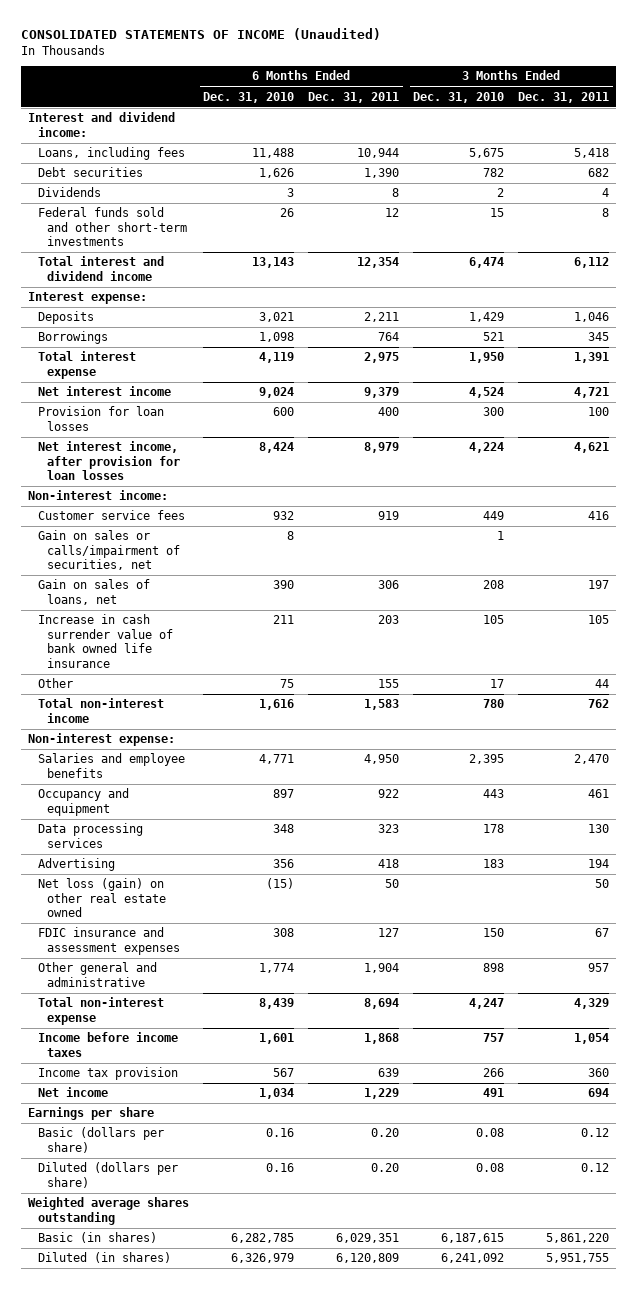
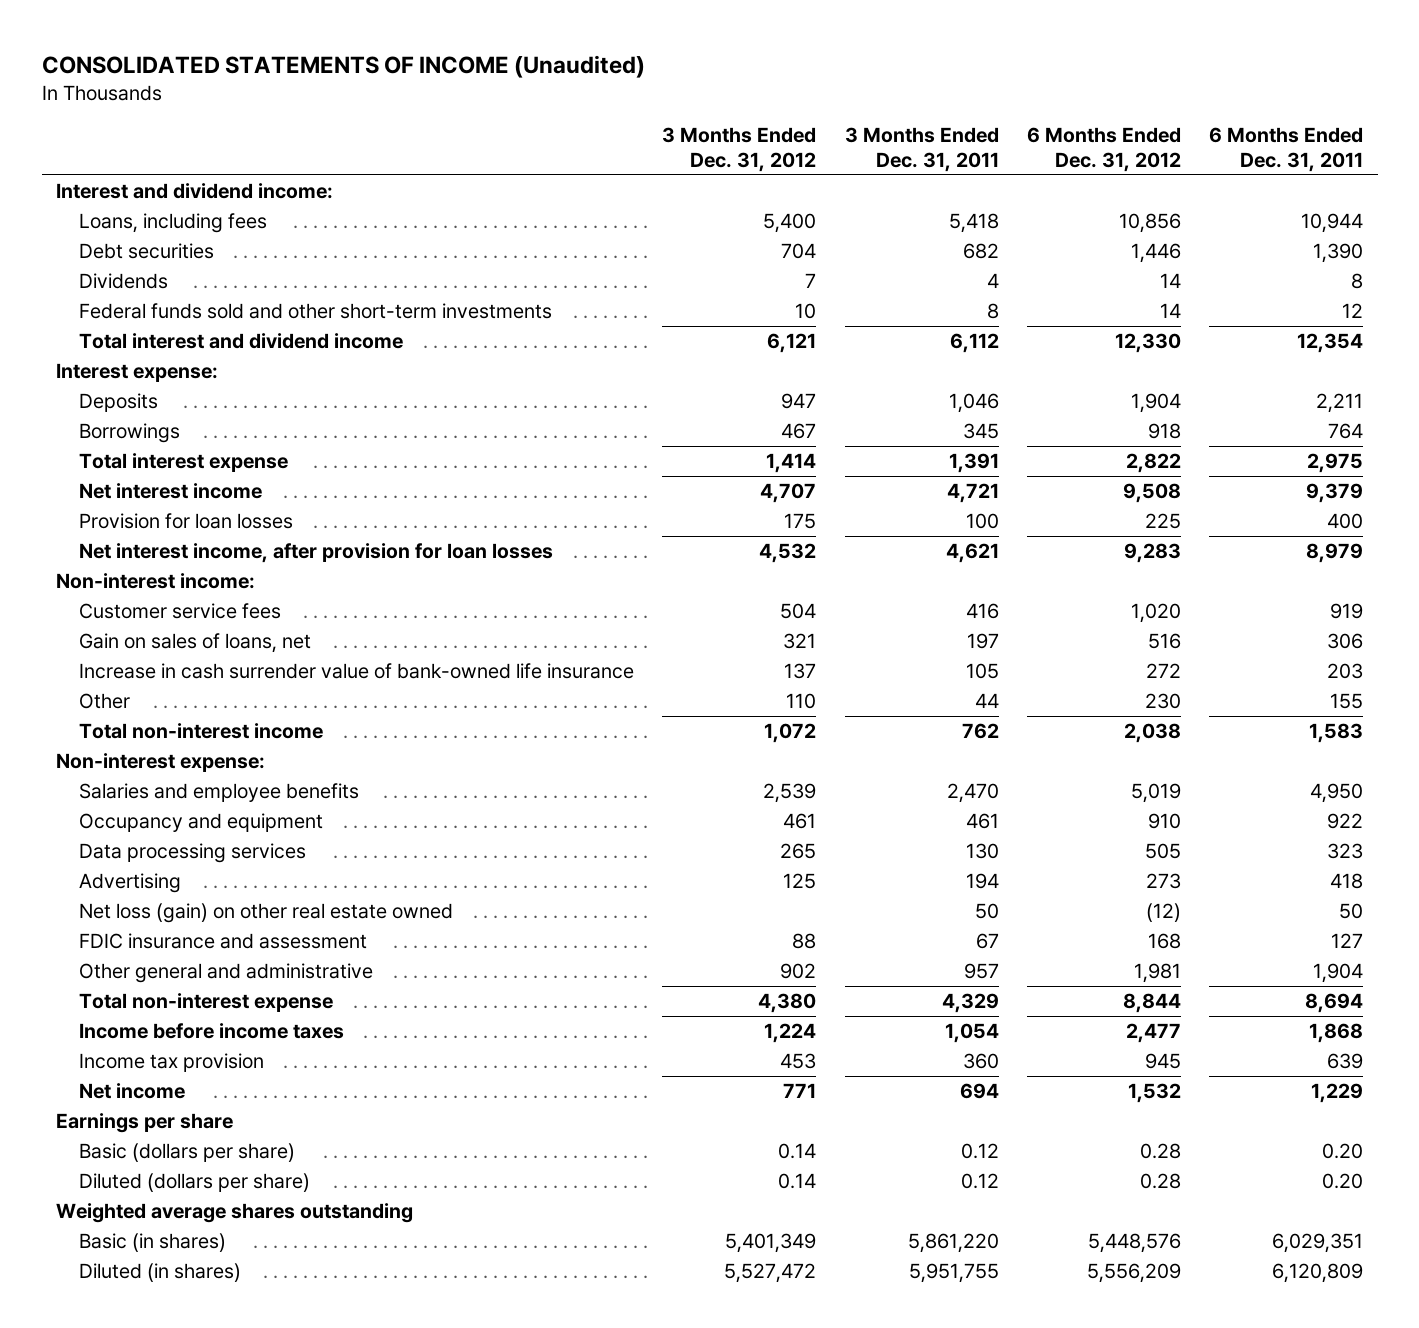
- | 6 Months Ended Dec. 31, 2010 | 6 Months Ended Dec. 31, 2011 | 3 Months Ended Dec. 31, 2010 | 3 Months Ended Dec. 31, 2011
+ | 3 Months Ended Dec. 31, 2012 | 3 Months Ended Dec. 31, 2011 | 6 Months Ended Dec. 31, 2012 | 6 Months Ended Dec. 31, 2011
- Gain on sales or calls/impairment of securities, net | 8 | | 1 |
- Increase in cash surrender value of bank owned life insurance | 211 | 203 | 105 | 105
+ Increase in cash surrender value of bank-owned life insurance | 137 | 105 | 272 | 203
- FDIC insurance and assessment expenses | 308 | 127 | 150 | 67
+ FDIC insurance and assessment | 88 | 67 | 168 | 127

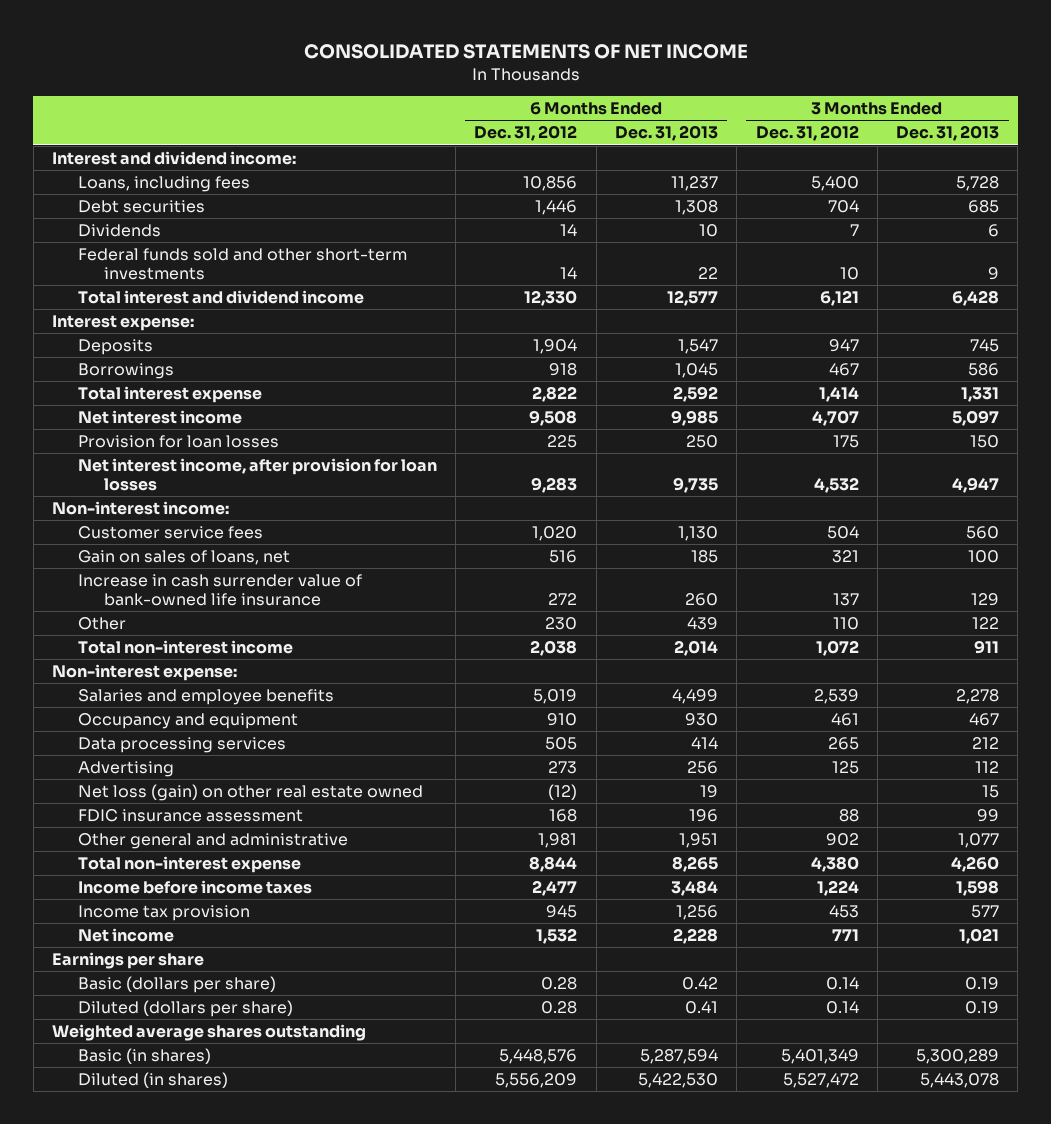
- CONSOLIDATED STATEMENTS OF INCOME (Unaudited)
+ CONSOLIDATED STATEMENTS OF NET INCOME
- | 3 Months Ended Dec. 31, 2012 | 3 Months Ended Dec. 31, 2011 | 6 Months Ended Dec. 31, 2012 | 6 Months Ended Dec. 31, 2011
+ | 6 Months Ended Dec. 31, 2012 | 6 Months Ended Dec. 31, 2013 | 3 Months Ended Dec. 31, 2012 | 3 Months Ended Dec. 31, 2013
- FDIC insurance and assessment | 88 | 67 | 168 | 127
+ FDIC insurance assessment | 168 | 196 | 88 | 99

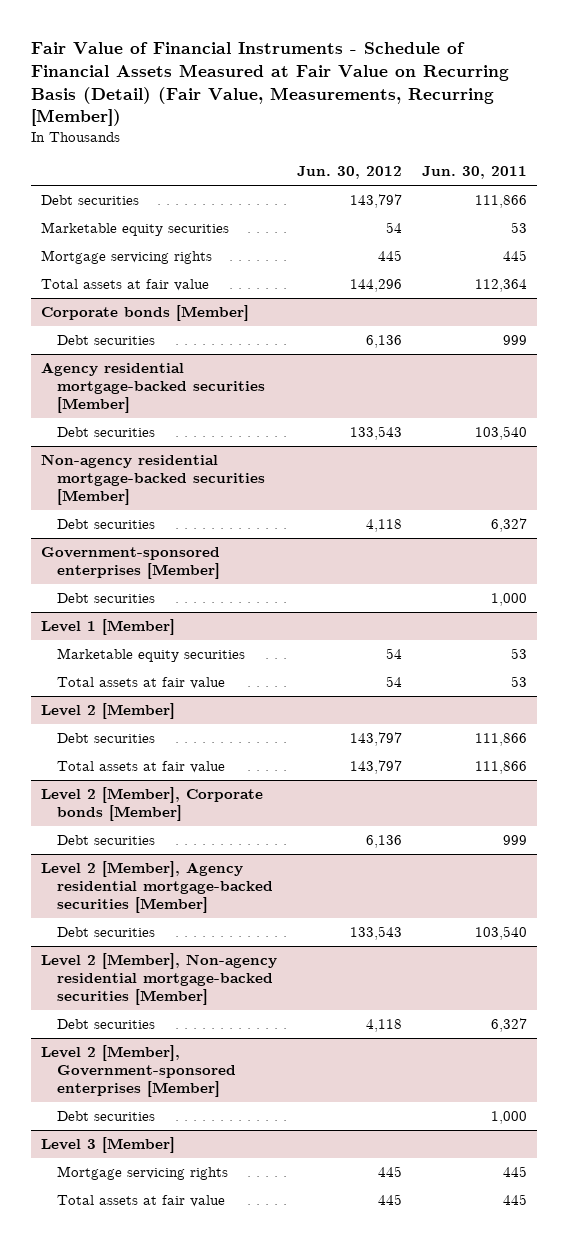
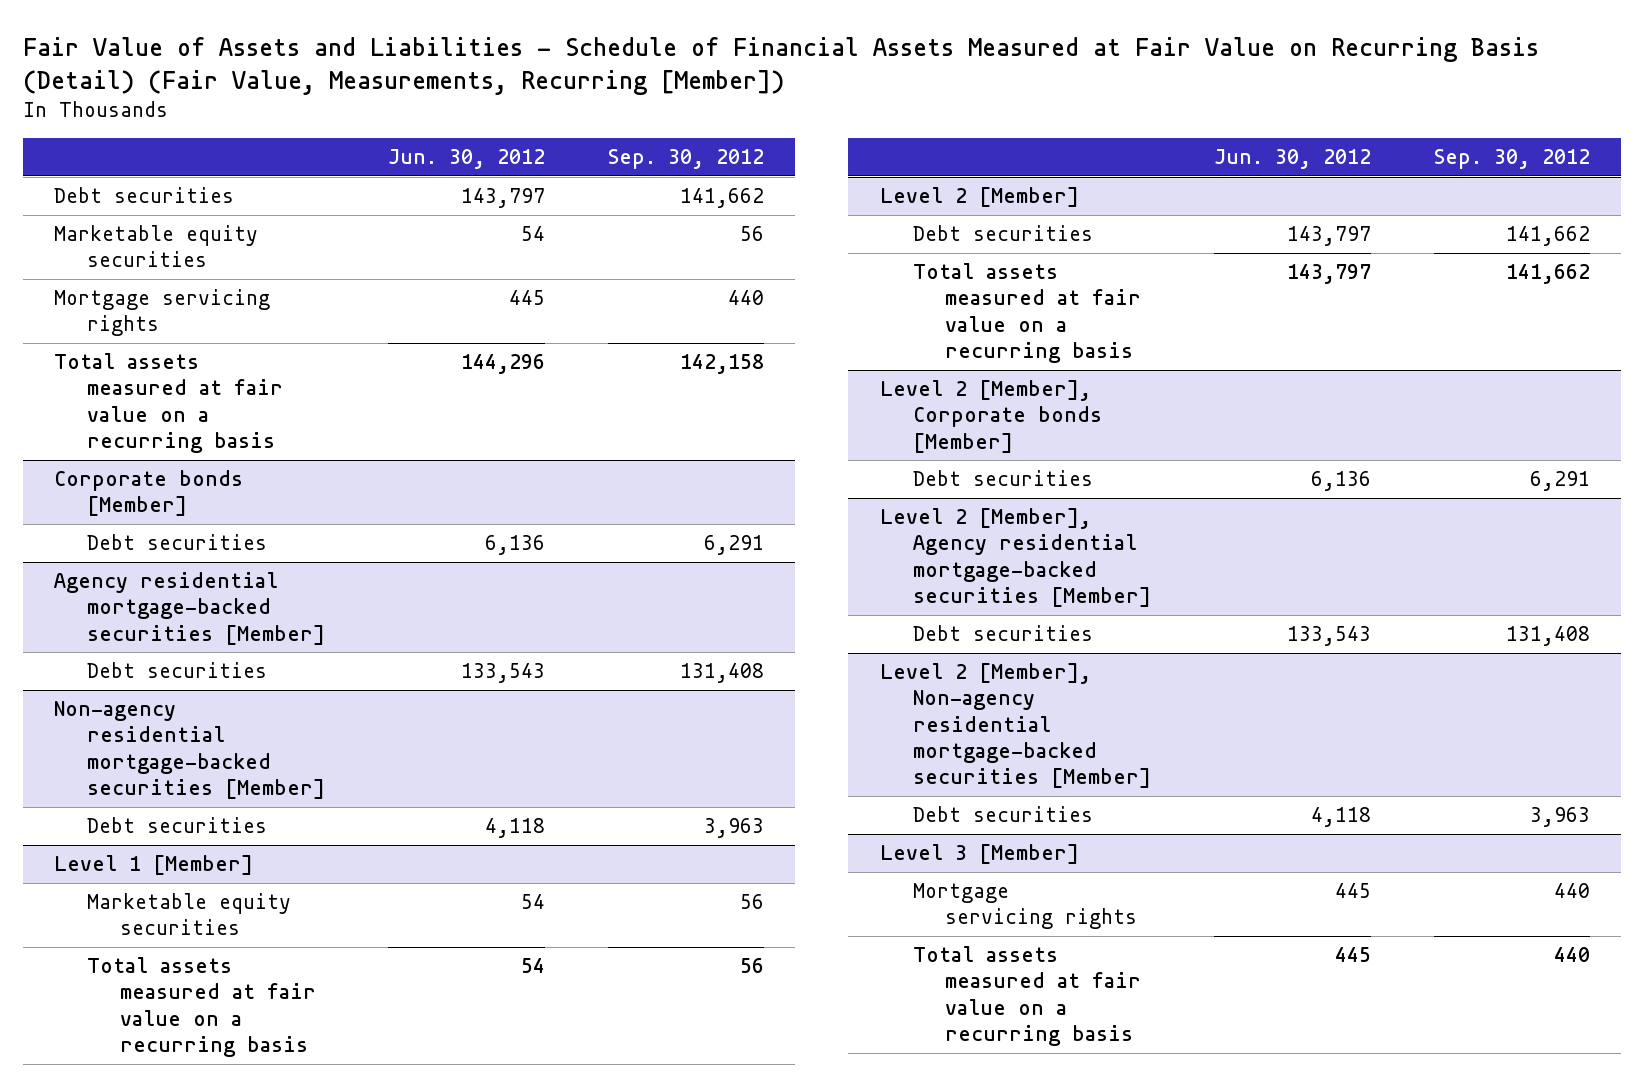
- Fair Value of Financial Instruments - Schedule of Financial Assets Measured at Fair Value on Recurring Basis (Detail) (Fair Value, Measurements, Recurring [Member])
+ Fair Value of Assets and Liabilities - Schedule of Financial Assets Measured at Fair Value on Recurring Basis (Detail) (Fair Value, Measurements, Recurring [Member])
- | Jun. 30, 2012 | Jun. 30, 2011
+ | Jun. 30, 2012 | Sep. 30, 2012
- Total assets at fair value | 144,296 | 112,364
+ Total assets measured at fair value on a recurring basis | 144,296 | 142,158
- Government-sponsored enterprises [Member]
- Debt securities | | 1,000
@ Level 1 [Member]
- Total assets at fair value | 54 | 53
+ Total assets measured at fair value on a recurring basis | 54 | 56
@ Level 2 [Member]
- Total assets at fair value | 143,797 | 111,866
+ Total assets measured at fair value on a recurring basis | 143,797 | 141,662
- Level 2 [Member], Government-sponsored enterprises [Member]
- Debt securities | | 1,000
@ Level 3 [Member]
- Total assets at fair value | 445 | 445
+ Total assets measured at fair value on a recurring basis | 445 | 440

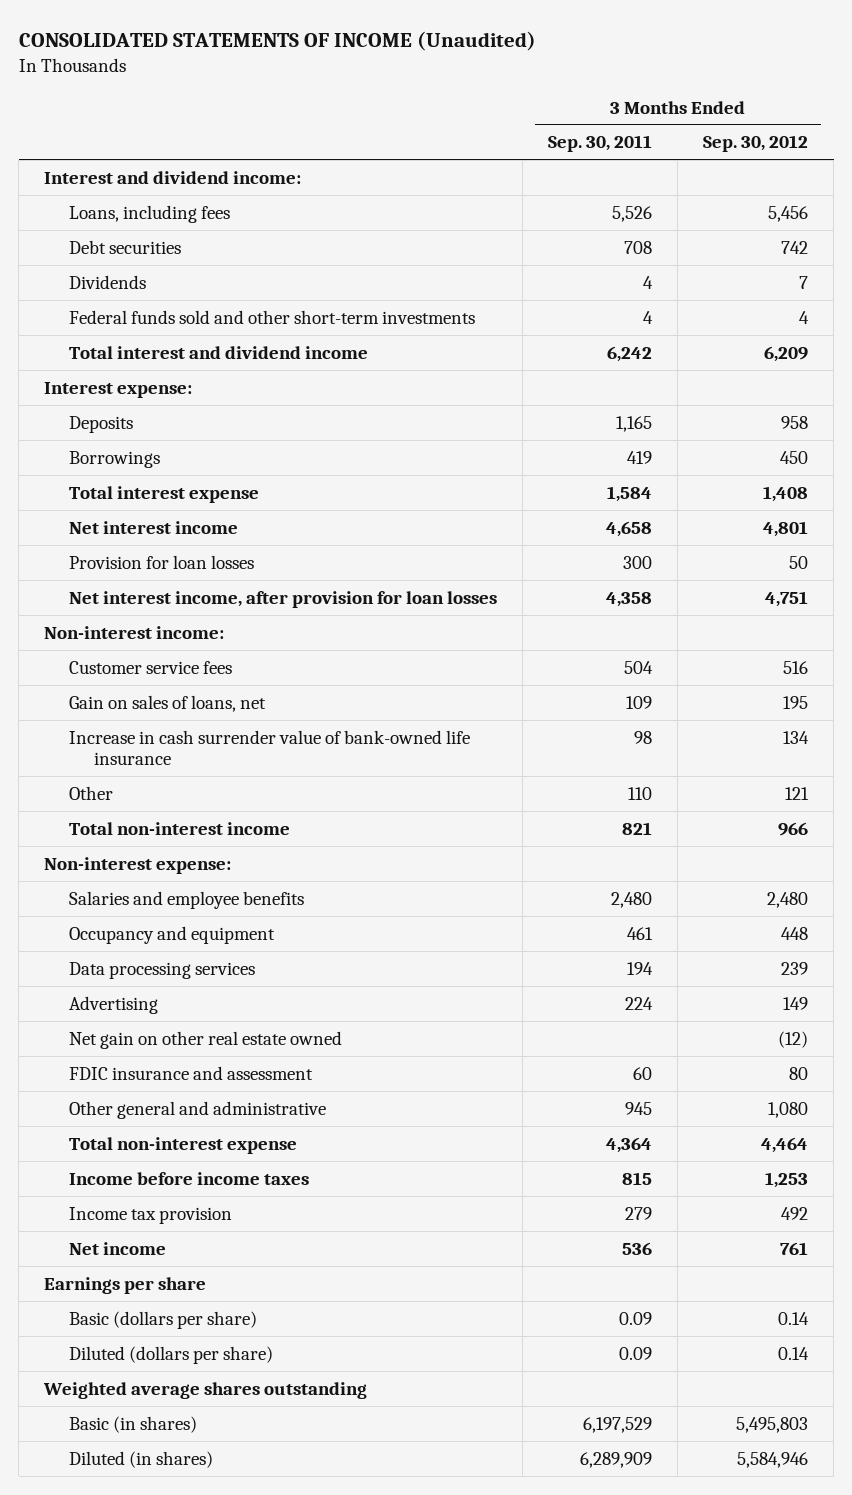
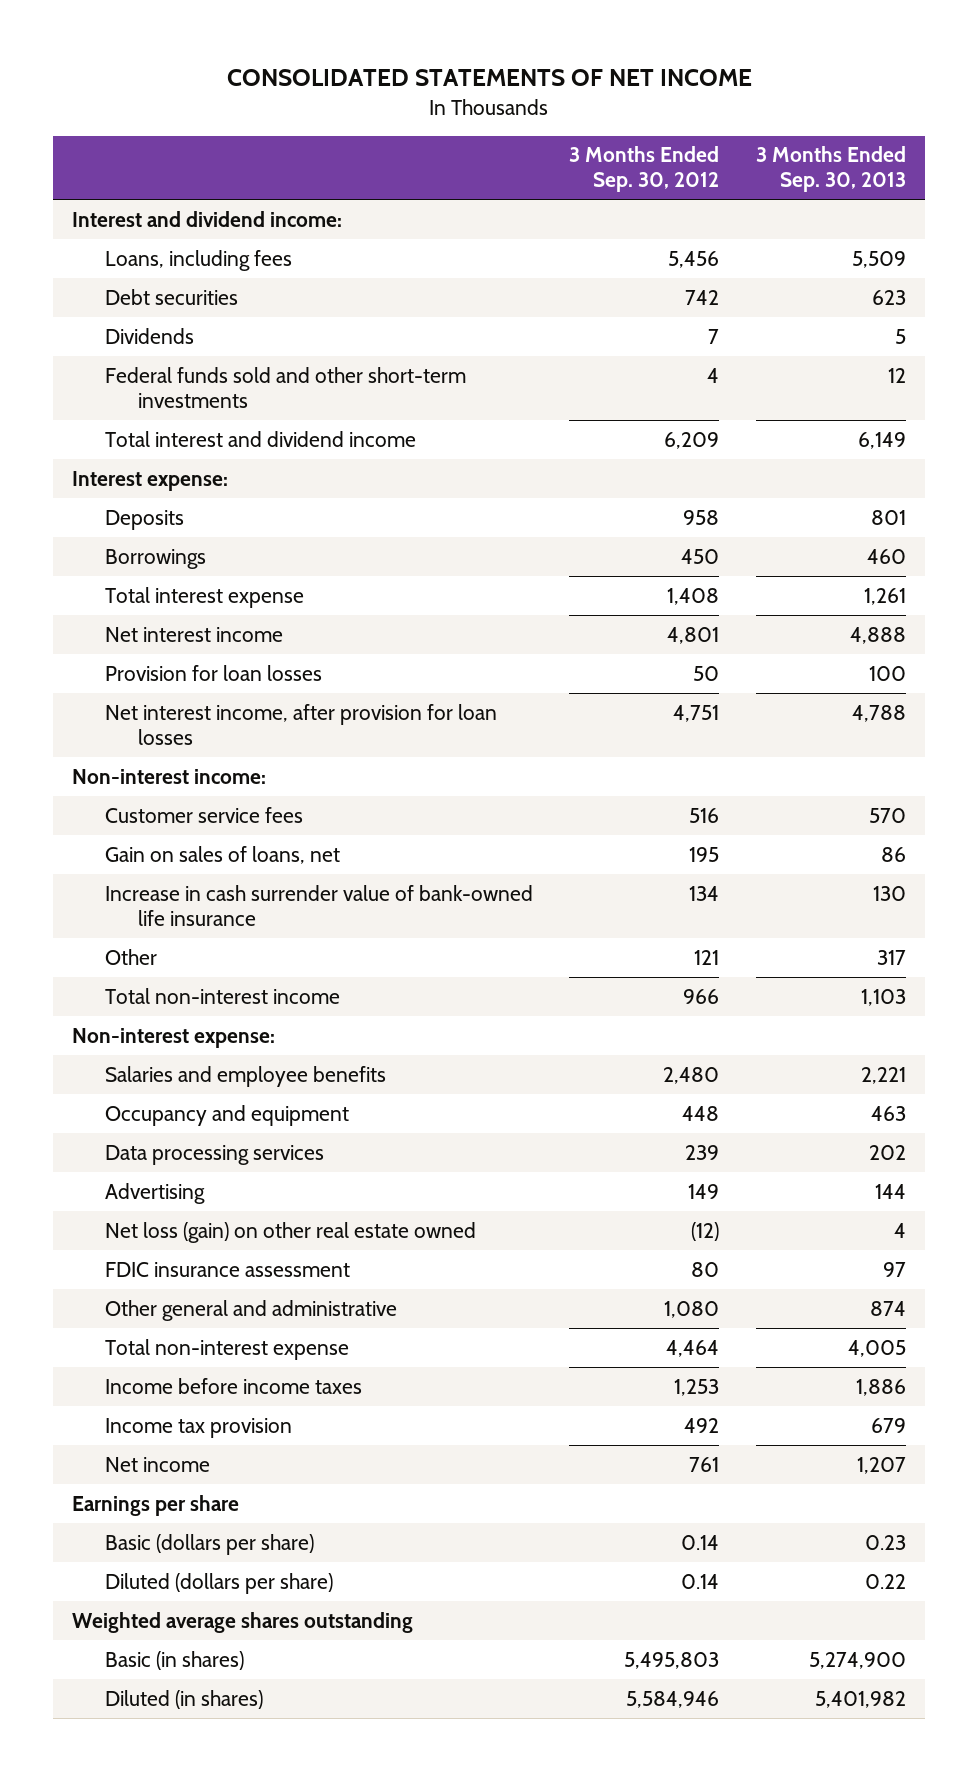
- CONSOLIDATED STATEMENTS OF INCOME (Unaudited)
+ CONSOLIDATED STATEMENTS OF NET INCOME
- | 3 Months Ended Sep. 30, 2011 | 3 Months Ended Sep. 30, 2012
+ | 3 Months Ended Sep. 30, 2012 | 3 Months Ended Sep. 30, 2013
- Net gain on other real estate owned | | (12)
- FDIC insurance and assessment | 60 | 80
+ Net loss (gain) on other real estate owned | (12) | 4
+ FDIC insurance assessment | 80 | 97

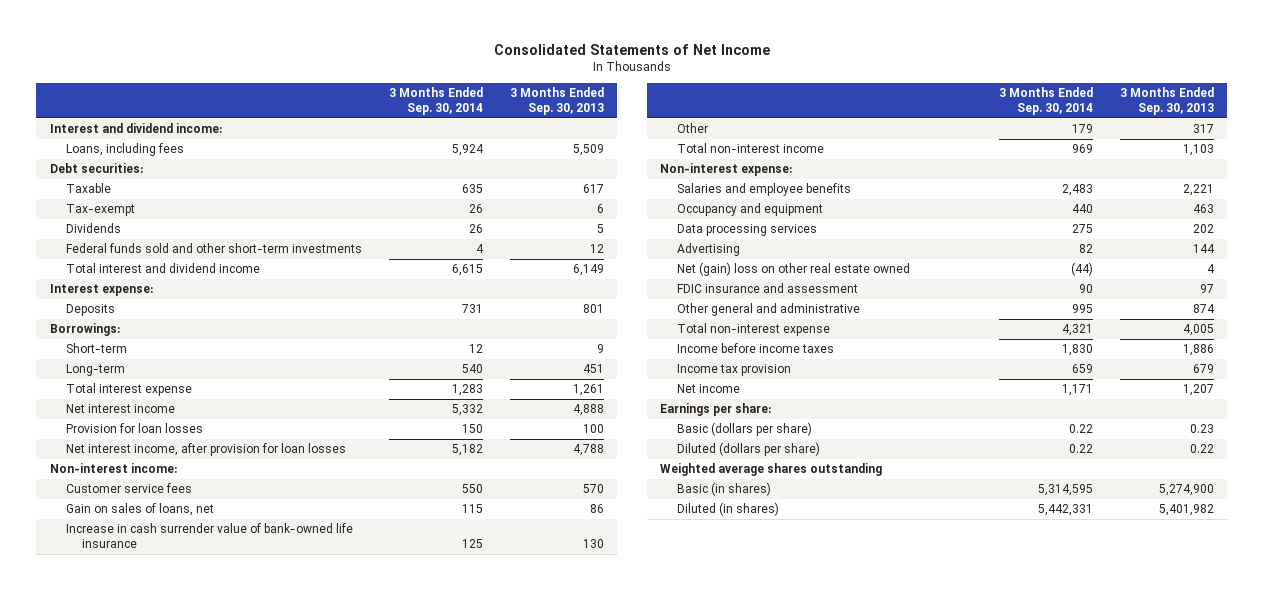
- CONSOLIDATED STATEMENTS OF NET INCOME
+ Consolidated Statements of Net Income
- | 3 Months Ended Sep. 30, 2012 | 3 Months Ended Sep. 30, 2013
+ | 3 Months Ended Sep. 30, 2014 | 3 Months Ended Sep. 30, 2013
- Debt securities | 742 | 623
+ Debt securities:
+ Taxable | 635 | 617
+ Tax-exempt | 26 | 6
- Borrowings | 450 | 460
+ Borrowings:
+ Short-term | 12 | 9
+ Long-term | 540 | 451
- Net loss (gain) on other real estate owned | (12) | 4
- FDIC insurance assessment | 80 | 97
+ Net (gain) loss on other real estate owned | (44) | 4
+ FDIC insurance and assessment | 90 | 97
- Earnings per share
+ Earnings per share:

